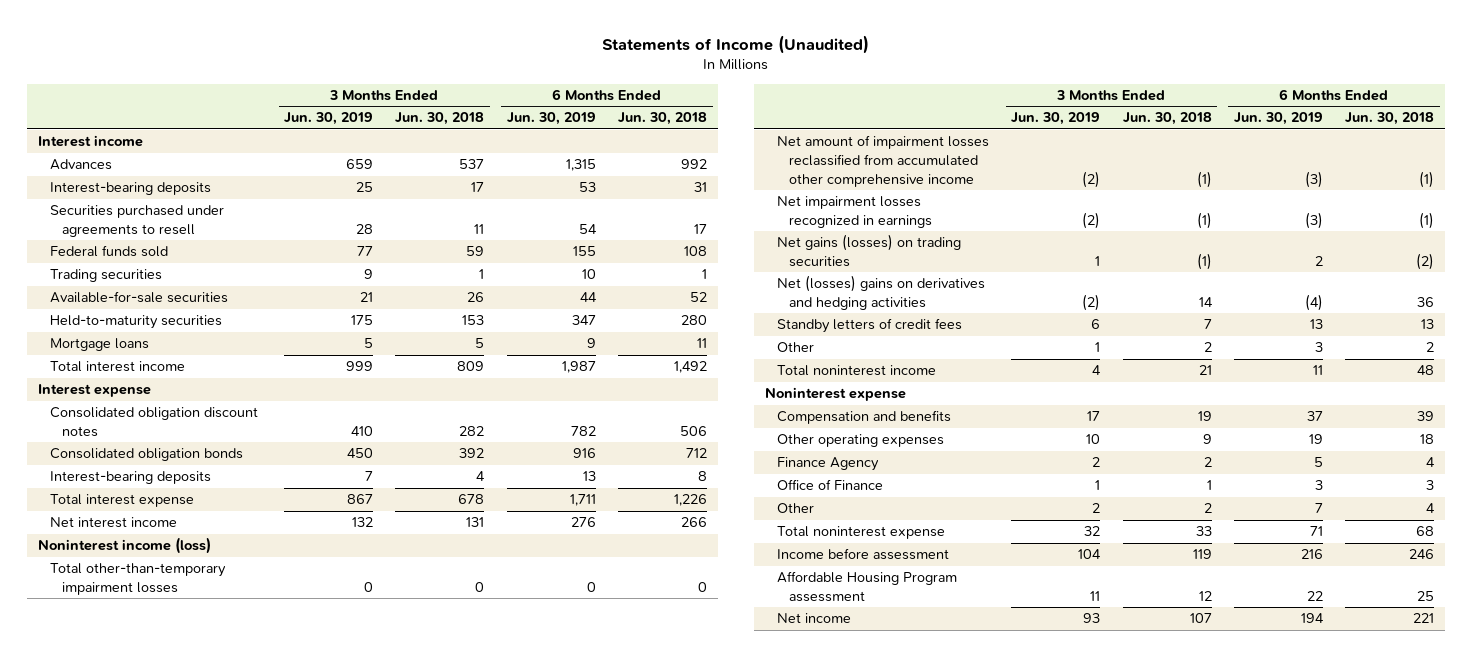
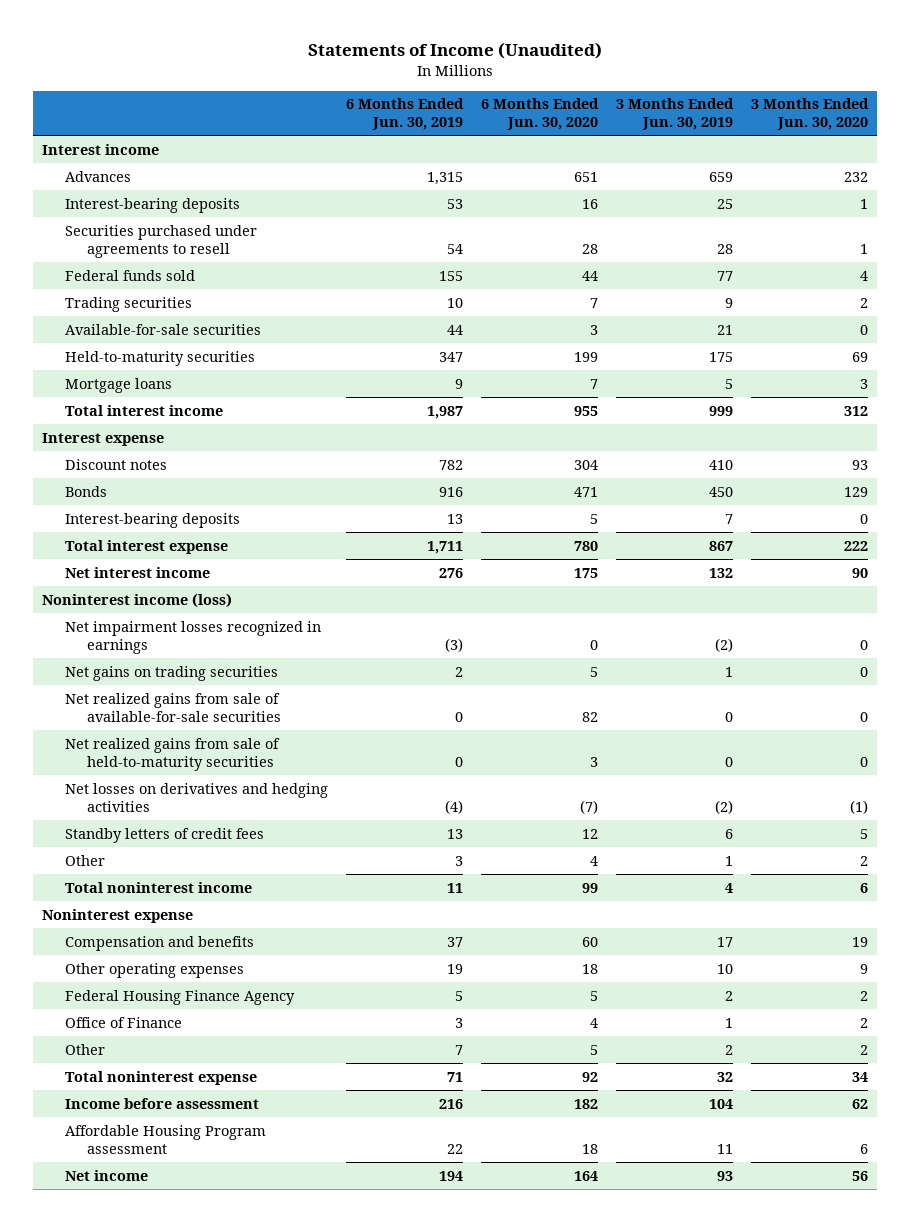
- | 3 Months Ended Jun. 30, 2019 | 3 Months Ended Jun. 30, 2018 | 6 Months Ended Jun. 30, 2019 | 6 Months Ended Jun. 30, 2018
+ | 6 Months Ended Jun. 30, 2019 | 6 Months Ended Jun. 30, 2020 | 3 Months Ended Jun. 30, 2019 | 3 Months Ended Jun. 30, 2020
- Consolidated obligation discount notes | 410 | 282 | 782 | 506
- Consolidated obligation bonds | 450 | 392 | 916 | 712
+ Discount notes | 782 | 304 | 410 | 93
+ Bonds | 916 | 471 | 450 | 129
- Total other-than-temporary impairment losses | 0 | 0 | 0 | 0
- Net amount of impairment losses reclassified from accumulated other comprehensive income | (2) | (1) | (3) | (1)
- Net gains (losses) on trading securities | 1 | (1) | 2 | (2)
- Net (losses) gains on derivatives and hedging activities | (2) | 14 | (4) | 36
+ Net gains on trading securities | 2 | 5 | 1 | 0
+ Net realized gains from sale of available-for-sale securities | 0 | 82 | 0 | 0
+ Net realized gains from sale of held-to-maturity securities | 0 | 3 | 0 | 0
+ Net losses on derivatives and hedging activities | (4) | (7) | (2) | (1)
- Finance Agency | 2 | 2 | 5 | 4
+ Federal Housing Finance Agency | 5 | 5 | 2 | 2

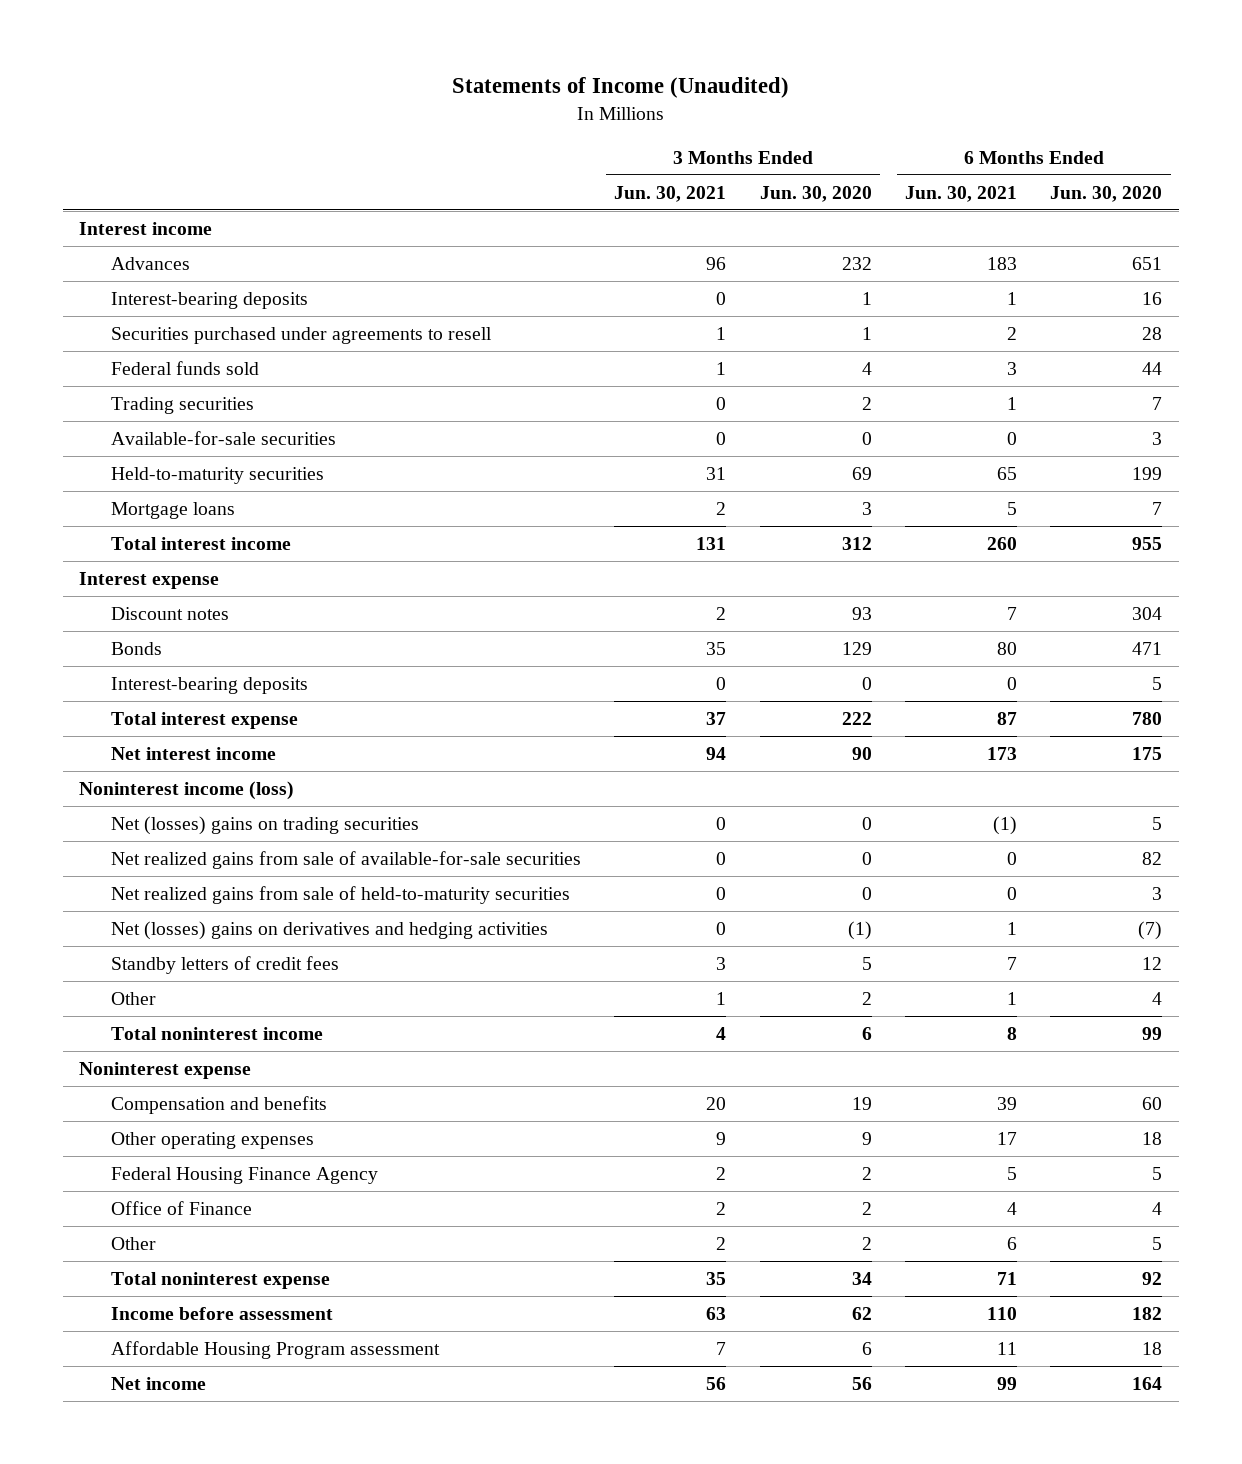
- | 6 Months Ended Jun. 30, 2019 | 6 Months Ended Jun. 30, 2020 | 3 Months Ended Jun. 30, 2019 | 3 Months Ended Jun. 30, 2020
+ | 3 Months Ended Jun. 30, 2021 | 3 Months Ended Jun. 30, 2020 | 6 Months Ended Jun. 30, 2021 | 6 Months Ended Jun. 30, 2020
- Net impairment losses recognized in earnings | (3) | 0 | (2) | 0
- Net gains on trading securities | 2 | 5 | 1 | 0
+ Net (losses) gains on trading securities | 0 | 0 | (1) | 5
- Net losses on derivatives and hedging activities | (4) | (7) | (2) | (1)
+ Net (losses) gains on derivatives and hedging activities | 0 | (1) | 1 | (7)

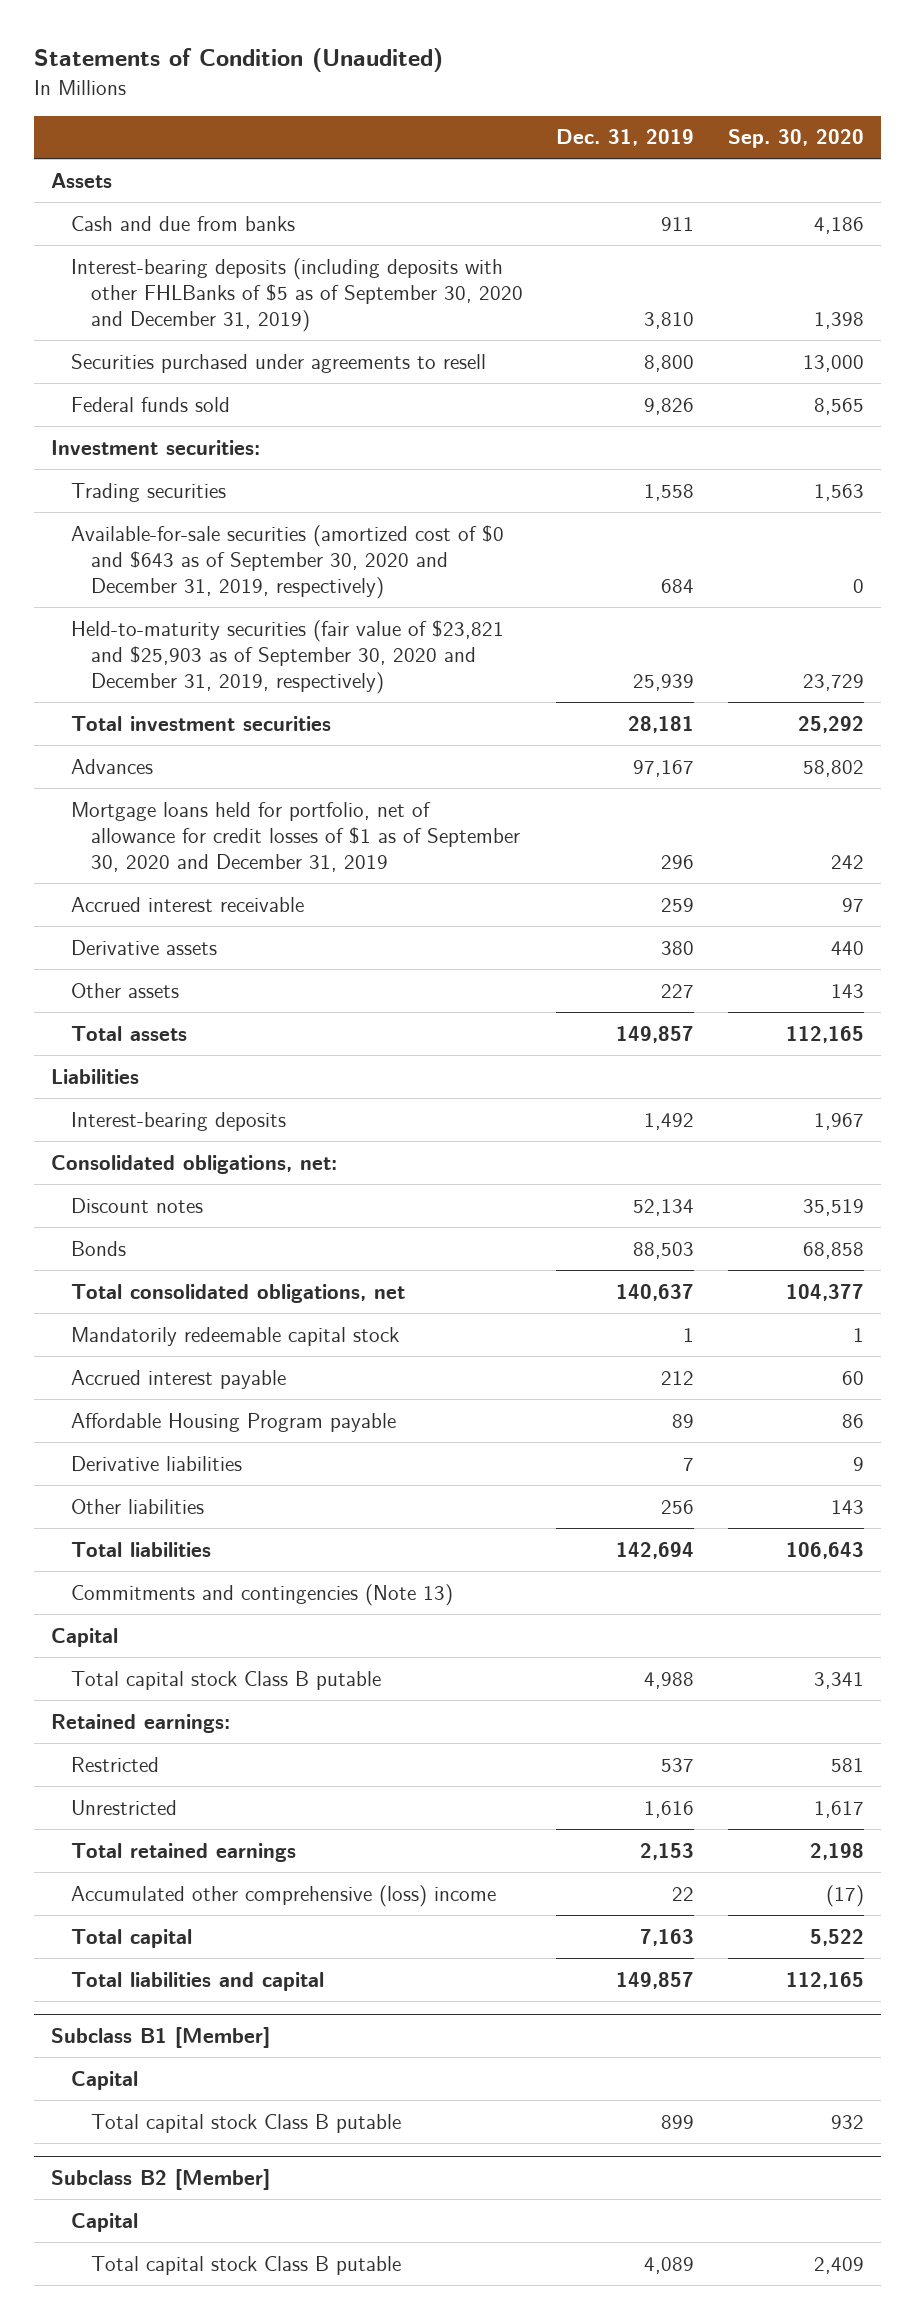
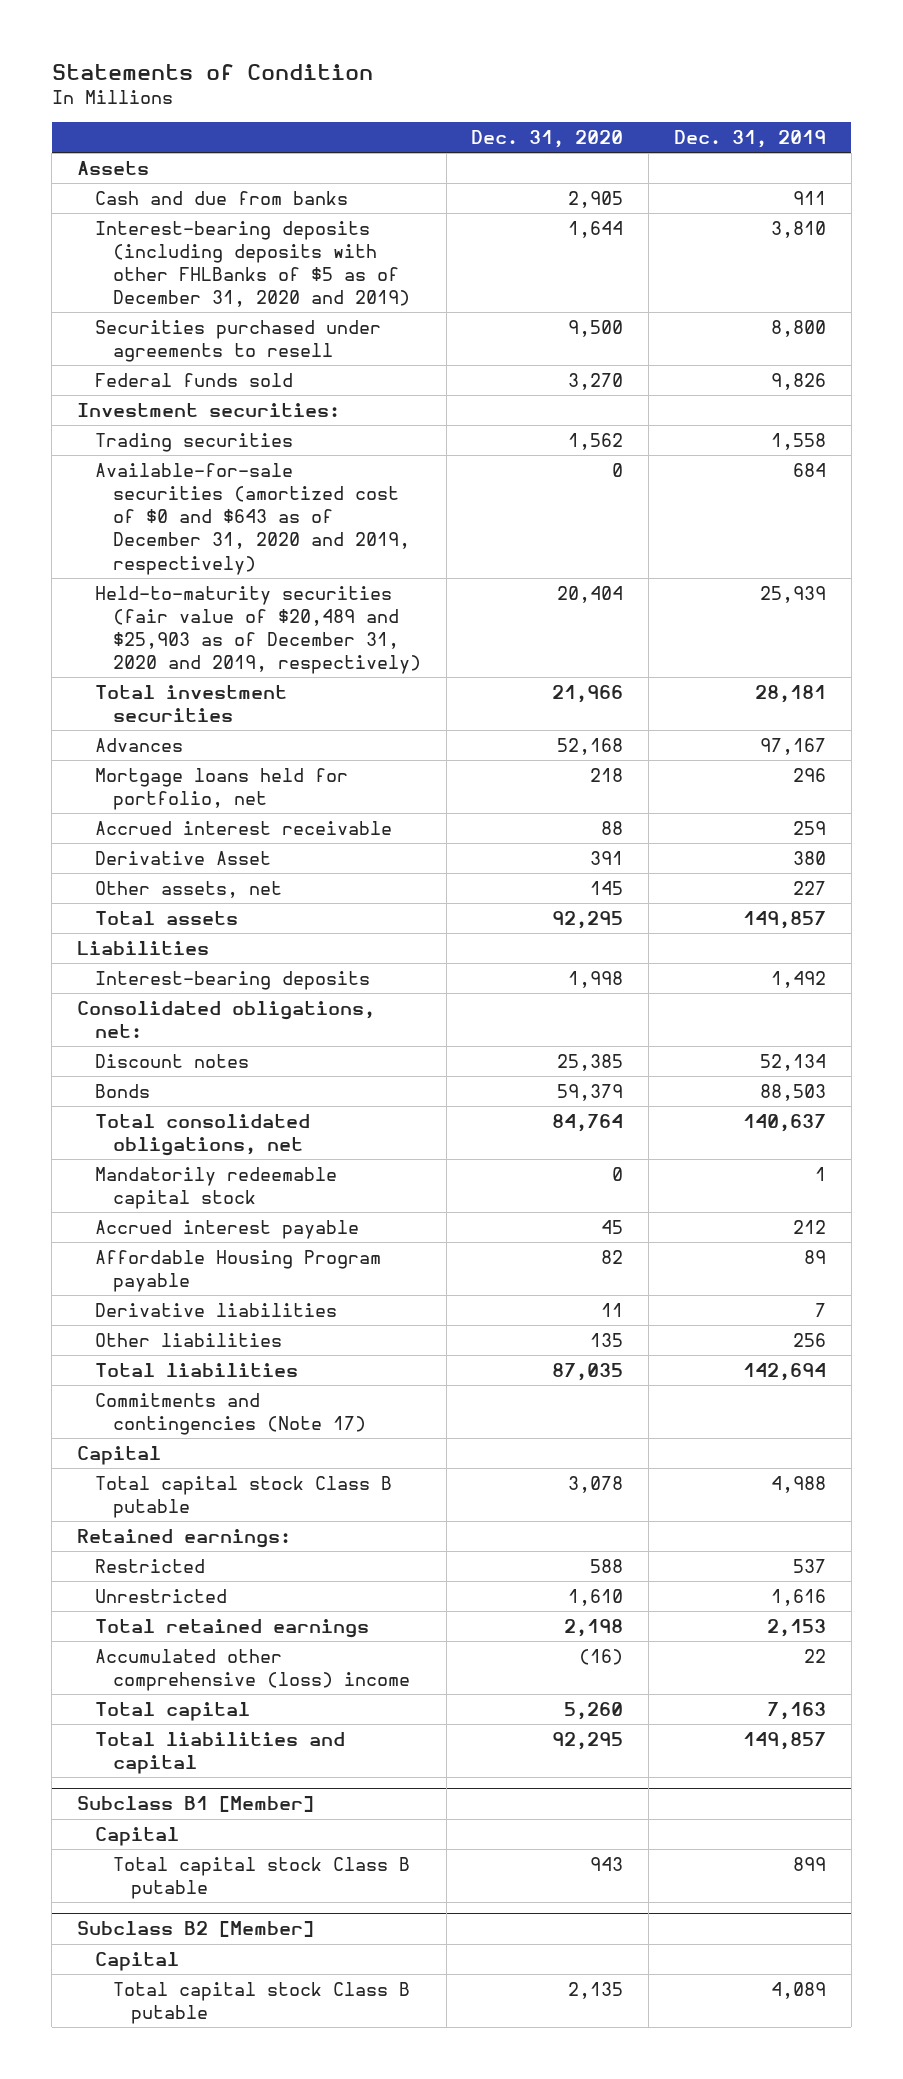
- Statements of Condition (Unaudited)
+ Statements of Condition
- | Dec. 31, 2019 | Sep. 30, 2020
+ | Dec. 31, 2020 | Dec. 31, 2019
- Interest-bearing deposits (including deposits with other FHLBanks of $5 as of September 30, 2020 and December 31, 2019) | 3,810 | 1,398
+ Interest-bearing deposits (including deposits with other FHLBanks of $5 as of December 31, 2020 and 2019) | 1,644 | 3,810
- Available-for-sale securities (amortized cost of $0 and $643 as of September 30, 2020 and December 31, 2019, respectively) | 684 | 0
- Held-to-maturity securities (fair value of $23,821 and $25,903 as of September 30, 2020 and December 31, 2019, respectively) | 25,939 | 23,729
+ Available-for-sale securities (amortized cost of $0 and $643 as of December 31, 2020 and 2019, respectively) | 0 | 684
+ Held-to-maturity securities (fair value of $20,489 and $25,903 as of December 31, 2020 and 2019, respectively) | 20,404 | 25,939
- Mortgage loans held for portfolio, net of allowance for credit losses of $1 as of September 30, 2020 and December 31, 2019 | 296 | 242
+ Mortgage loans held for portfolio, net | 218 | 296
- Derivative assets | 380 | 440
- Other assets | 227 | 143
+ Derivative Asset | 391 | 380
+ Other assets, net | 145 | 227
- Commitments and contingencies (Note 13)
+ Commitments and contingencies (Note 17)

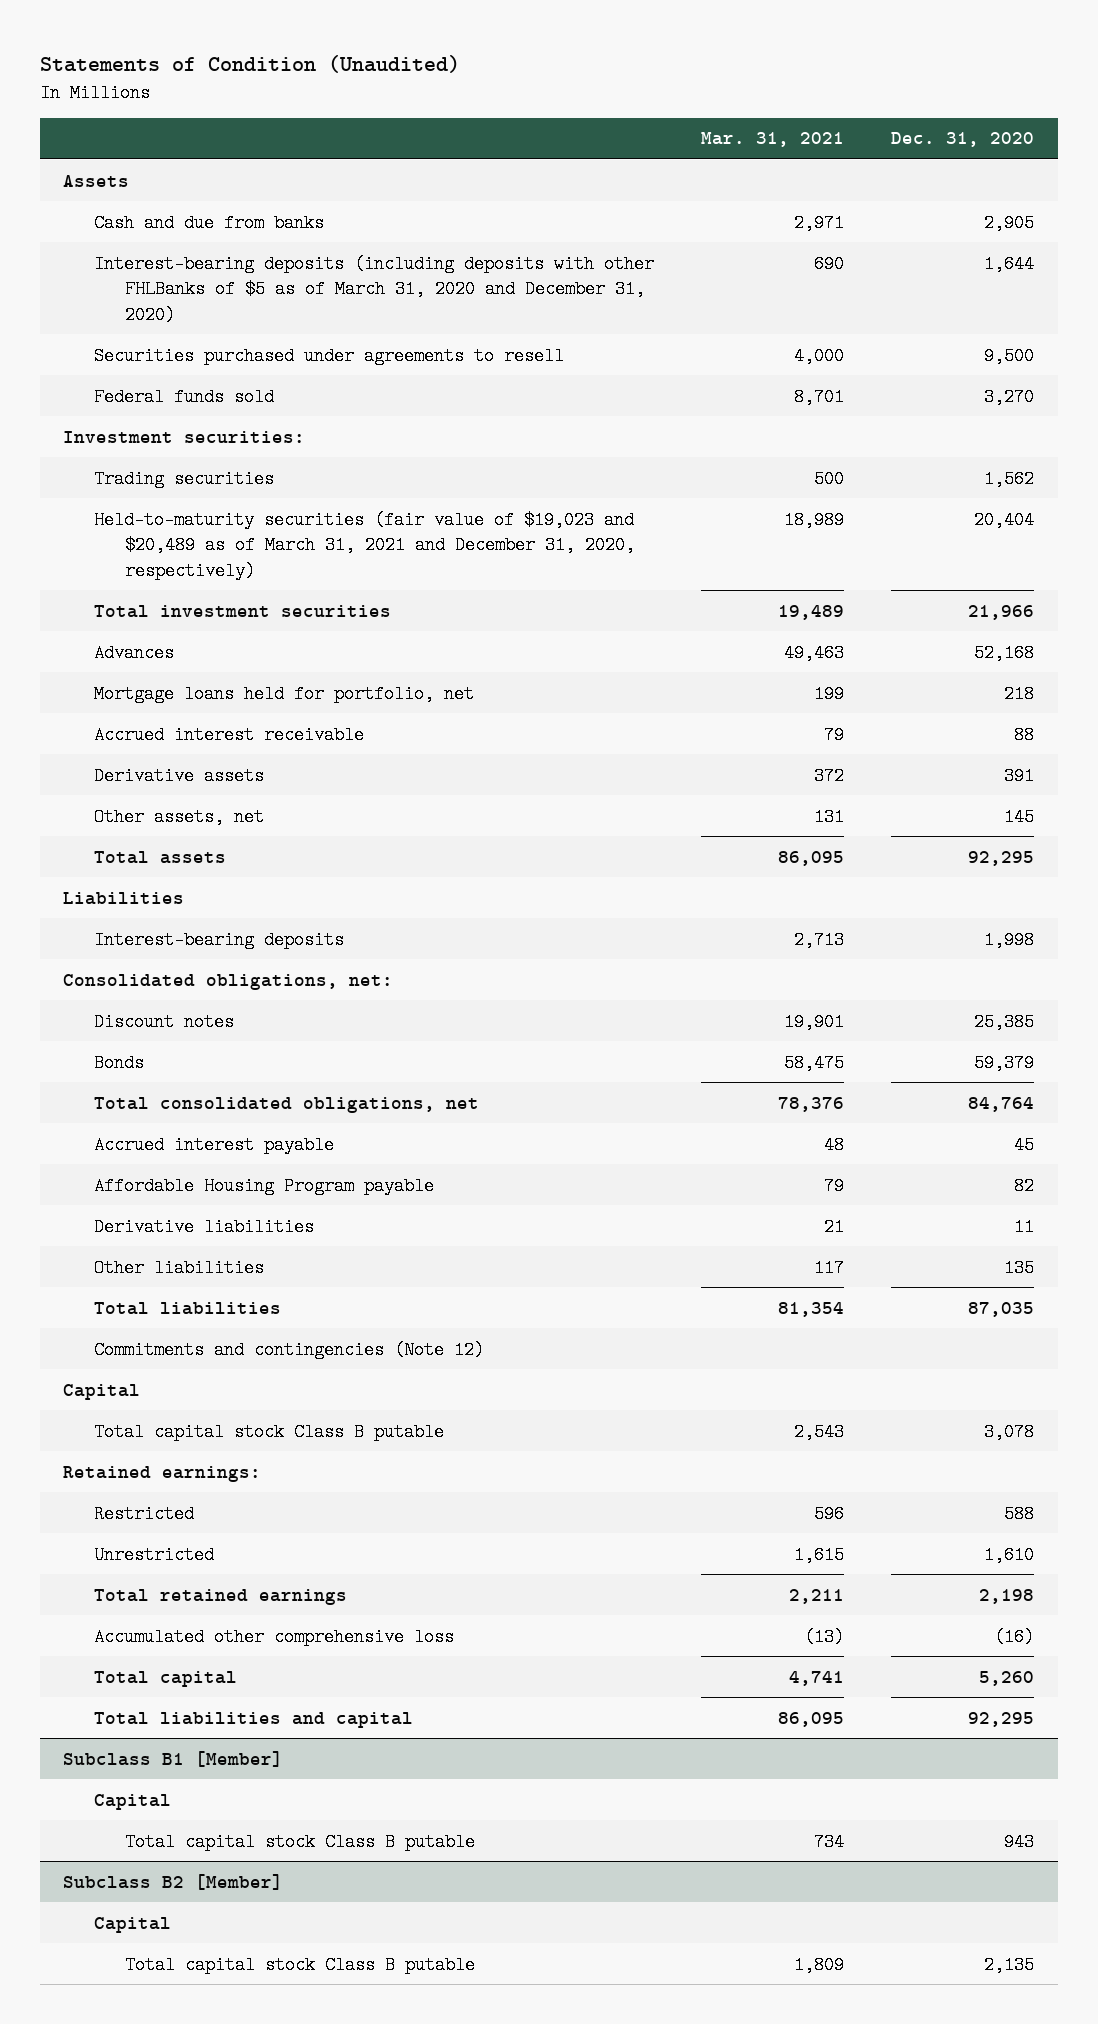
- Statements of Condition
+ Statements of Condition (Unaudited)
- | Dec. 31, 2020 | Dec. 31, 2019
+ | Mar. 31, 2021 | Dec. 31, 2020
- Interest-bearing deposits (including deposits with other FHLBanks of $5 as of December 31, 2020 and 2019) | 1,644 | 3,810
+ Interest-bearing deposits (including deposits with other FHLBanks of $5 as of March 31, 2020 and December 31, 2020) | 690 | 1,644
- Available-for-sale securities (amortized cost of $0 and $643 as of December 31, 2020 and 2019, respectively) | 0 | 684
- Held-to-maturity securities (fair value of $20,489 and $25,903 as of December 31, 2020 and 2019, respectively) | 20,404 | 25,939
+ Held-to-maturity securities (fair value of $19,023 and $20,489 as of March 31, 2021 and December 31, 2020, respectively) | 18,989 | 20,404
- Derivative Asset | 391 | 380
+ Derivative assets | 372 | 391
- Mandatorily redeemable capital stock | 0 | 1
- Commitments and contingencies (Note 17)
+ Commitments and contingencies (Note 12)
- Accumulated other comprehensive (loss) income | (16) | 22
+ Accumulated other comprehensive loss | (13) | (16)

